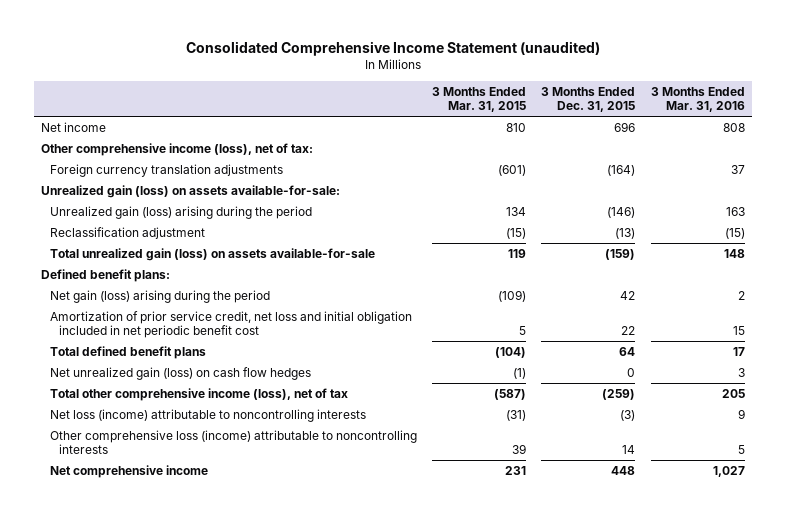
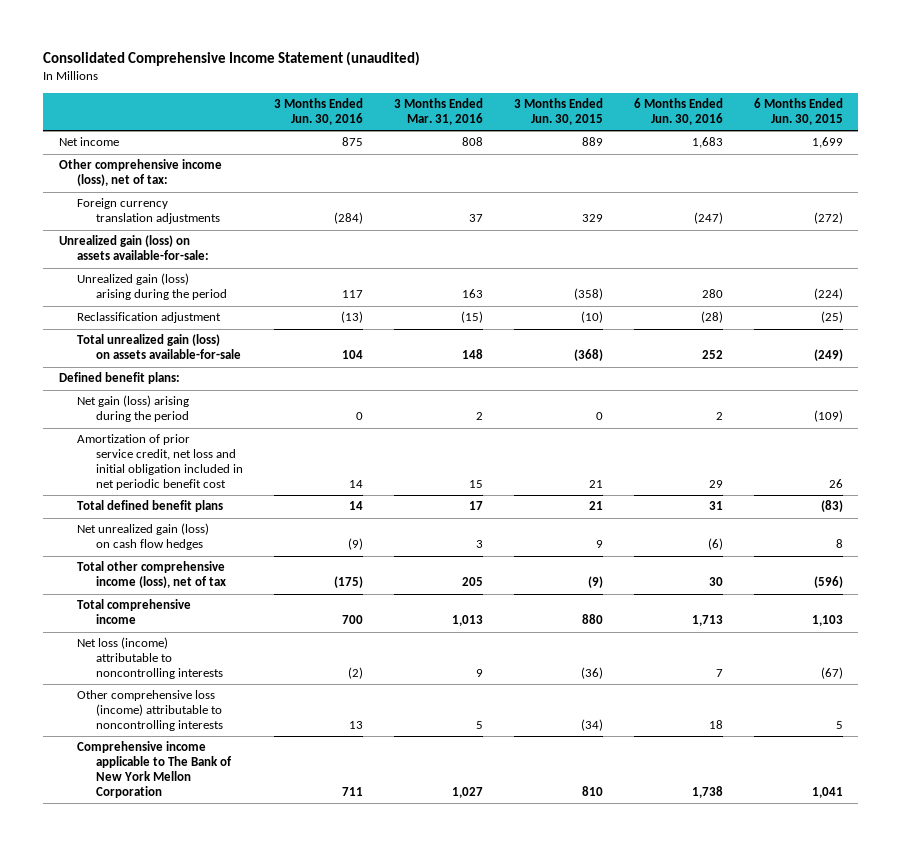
- | 3 Months Ended Mar. 31, 2015 | 3 Months Ended Dec. 31, 2015 | 3 Months Ended Mar. 31, 2016
+ | 3 Months Ended Jun. 30, 2016 | 3 Months Ended Mar. 31, 2016 | 3 Months Ended Jun. 30, 2015 | 6 Months Ended Jun. 30, 2016 | 6 Months Ended Jun. 30, 2015
+ Total comprehensive income | 700 | 1,013 | 880 | 1,713 | 1,103
- Net comprehensive income | 231 | 448 | 1,027
+ Comprehensive income applicable to The Bank of New York Mellon Corporation | 711 | 1,027 | 810 | 1,738 | 1,041

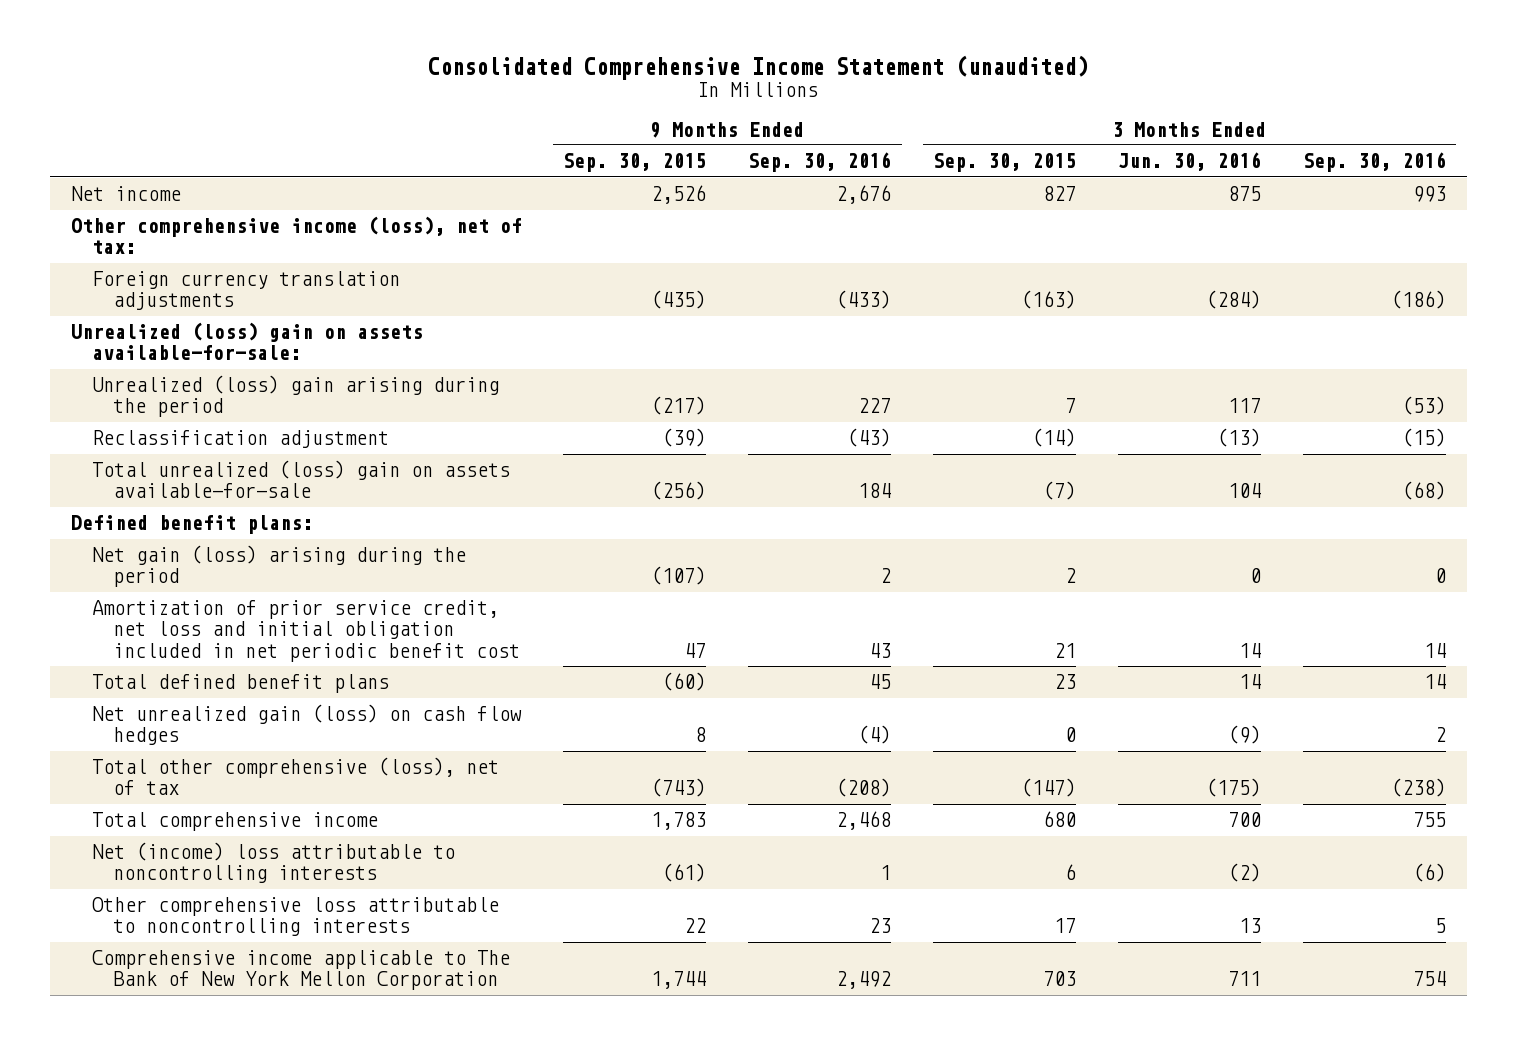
- | 3 Months Ended Jun. 30, 2016 | 3 Months Ended Mar. 31, 2016 | 3 Months Ended Jun. 30, 2015 | 6 Months Ended Jun. 30, 2016 | 6 Months Ended Jun. 30, 2015
+ | 9 Months Ended Sep. 30, 2015 | 9 Months Ended Sep. 30, 2016 | 3 Months Ended Sep. 30, 2015 | 3 Months Ended Jun. 30, 2016 | 3 Months Ended Sep. 30, 2016
- Unrealized gain (loss) on assets available-for-sale:
- Unrealized gain (loss) arising during the period | 117 | 163 | (358) | 280 | (224)
+ Unrealized (loss) gain on assets available-for-sale:
+ Unrealized (loss) gain arising during the period | (217) | 227 | 7 | 117 | (53)
- Total unrealized gain (loss) on assets available-for-sale | 104 | 148 | (368) | 252 | (249)
+ Total unrealized (loss) gain on assets available-for-sale | (256) | 184 | (7) | 104 | (68)
- Total other comprehensive income (loss), net of tax | (175) | 205 | (9) | 30 | (596)
+ Total other comprehensive (loss), net of tax | (743) | (208) | (147) | (175) | (238)
- Net loss (income) attributable to noncontrolling interests | (2) | 9 | (36) | 7 | (67)
- Other comprehensive loss (income) attributable to noncontrolling interests | 13 | 5 | (34) | 18 | 5
+ Net (income) loss attributable to noncontrolling interests | (61) | 1 | 6 | (2) | (6)
+ Other comprehensive loss attributable to noncontrolling interests | 22 | 23 | 17 | 13 | 5

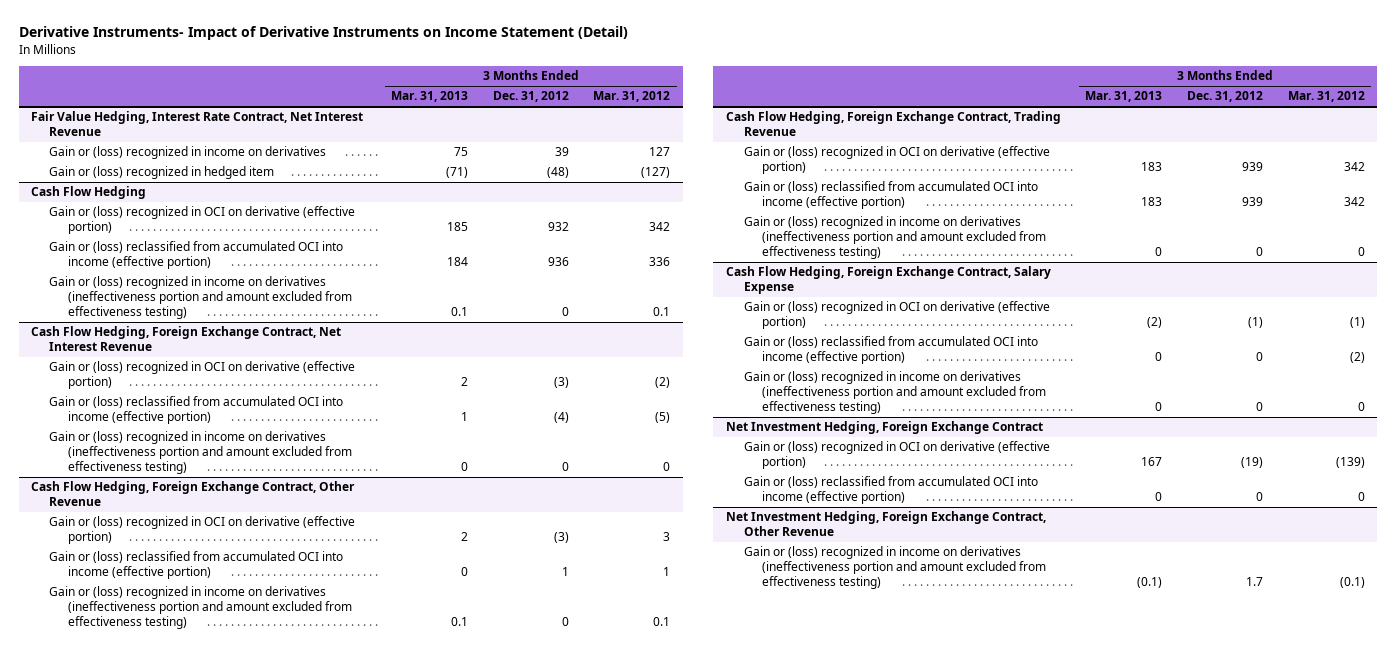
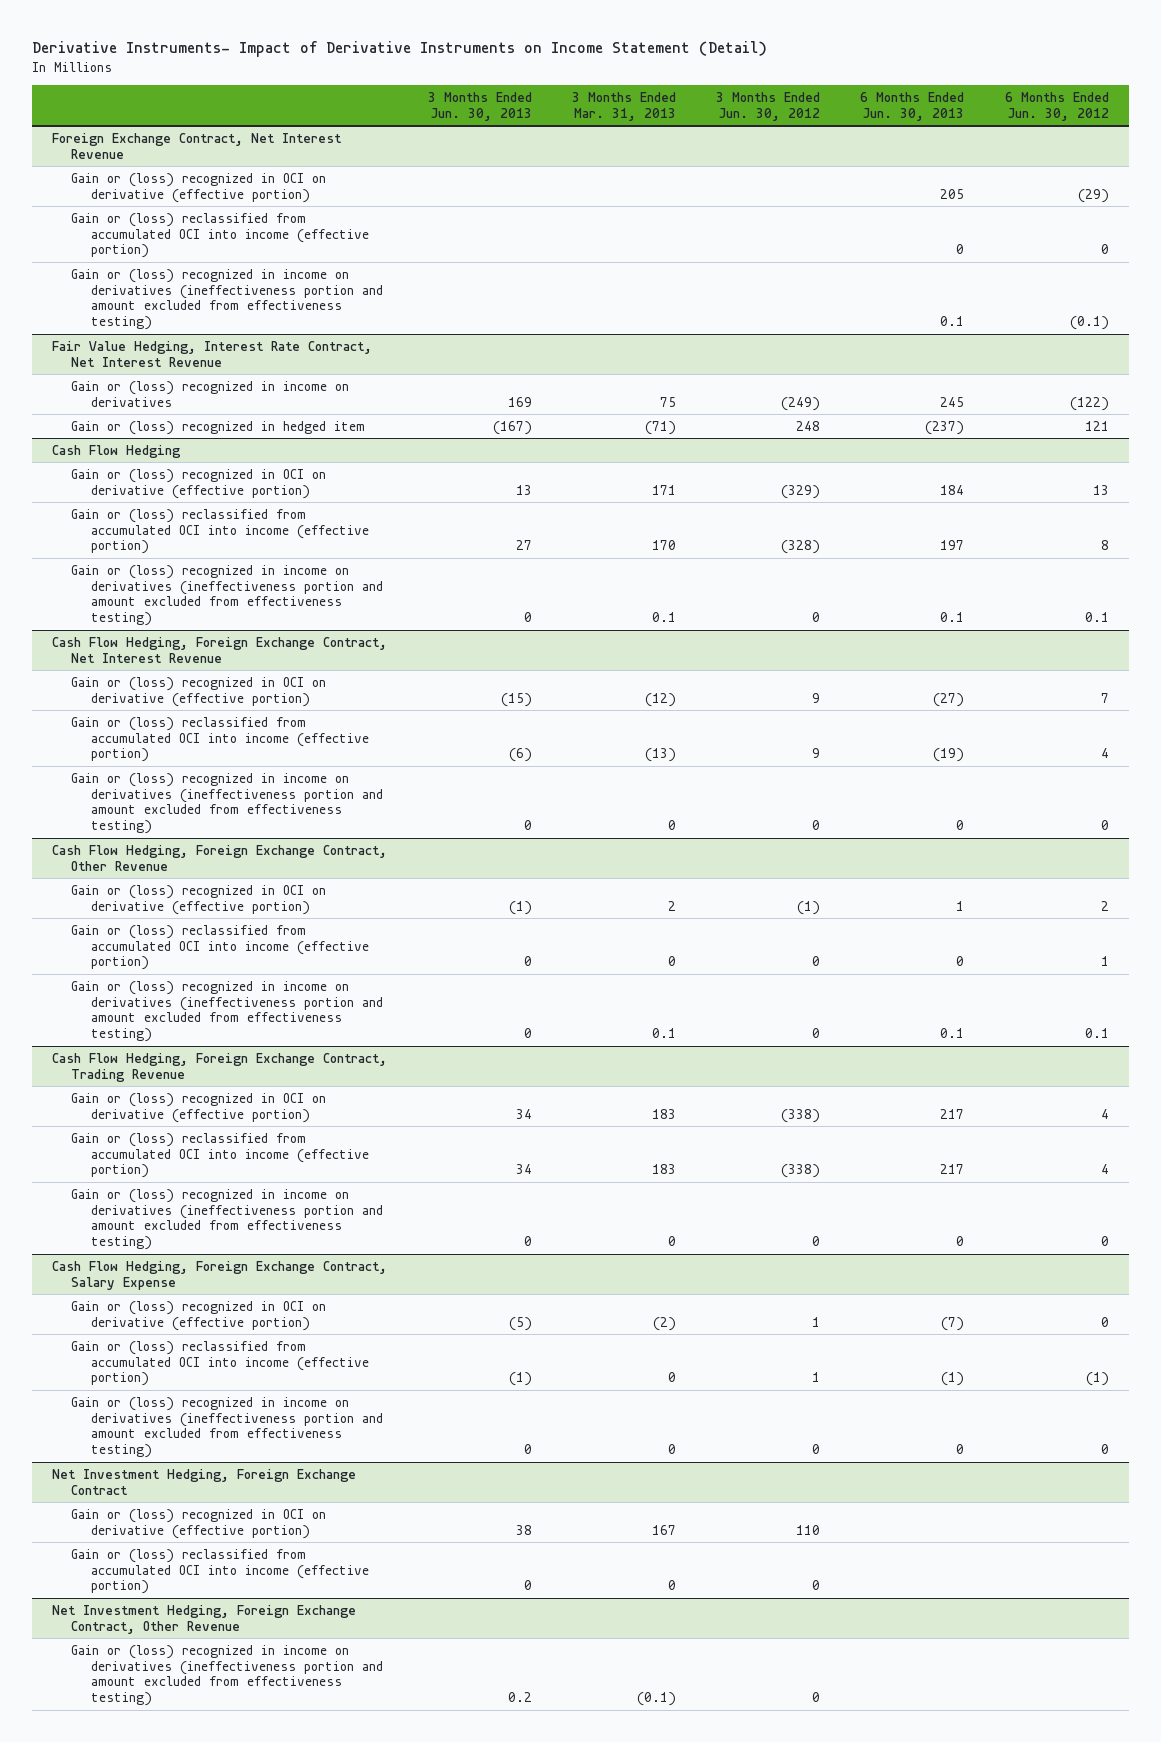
- | 3 Months Ended Mar. 31, 2013 | 3 Months Ended Dec. 31, 2012 | 3 Months Ended Mar. 31, 2012
+ | 3 Months Ended Jun. 30, 2013 | 3 Months Ended Mar. 31, 2013 | 3 Months Ended Jun. 30, 2012 | 6 Months Ended Jun. 30, 2013 | 6 Months Ended Jun. 30, 2012
+ Foreign Exchange Contract, Net Interest Revenue
+ Gain or (loss) recognized in OCI on derivative (effective portion) | | | | 205 | (29)
+ Gain or (loss) reclassified from accumulated OCI into income (effective portion) | | | | 0 | 0
+ Gain or (loss) recognized in income on derivatives (ineffectiveness portion and amount excluded from effectiveness testing) | | | | 0.1 | (0.1)
@ Cash Flow Hedging
- Gain or (loss) recognized in OCI on derivative (effective portion) | 185 | 932 | 342
- Gain or (loss) reclassified from accumulated OCI into income (effective portion) | 184 | 936 | 336
+ Gain or (loss) recognized in OCI on derivative (effective portion) | 13 | 171 | (329) | 184 | 13
+ Gain or (loss) reclassified from accumulated OCI into income (effective portion) | 27 | 170 | (328) | 197 | 8
@ Cash Flow Hedging, Foreign Exchange Contract, Net Interest Revenue
- Gain or (loss) recognized in OCI on derivative (effective portion) | 2 | (3) | (2)
- Gain or (loss) reclassified from accumulated OCI into income (effective portion) | 1 | (4) | (5)
+ Gain or (loss) recognized in OCI on derivative (effective portion) | (15) | (12) | 9 | (27) | 7
+ Gain or (loss) reclassified from accumulated OCI into income (effective portion) | (6) | (13) | 9 | (19) | 4

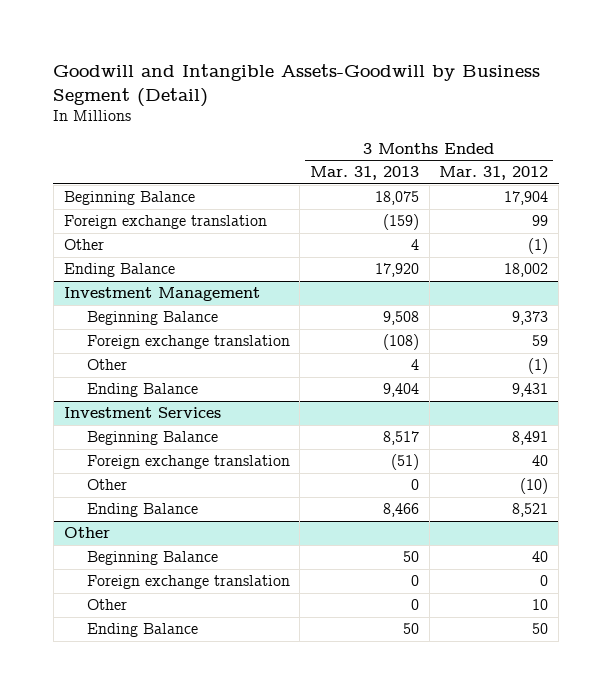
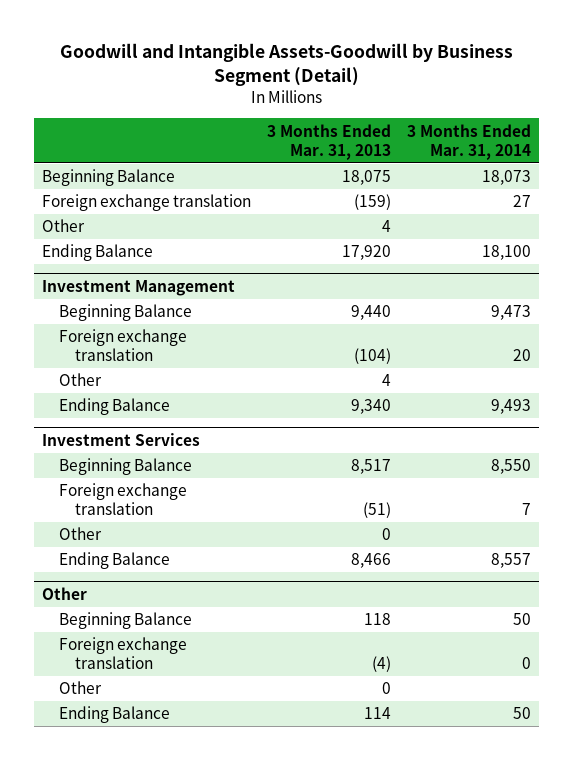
- | 3 Months Ended Mar. 31, 2013 | 3 Months Ended Mar. 31, 2012
+ | 3 Months Ended Mar. 31, 2013 | 3 Months Ended Mar. 31, 2014
@ Investment Management
- Beginning Balance | 9,508 | 9,373
- Foreign exchange translation | (108) | 59
+ Beginning Balance | 9,440 | 9,473
+ Foreign exchange translation | (104) | 20
- Ending Balance | 9,404 | 9,431
+ Ending Balance | 9,340 | 9,493
@ Other
- Beginning Balance | 50 | 40
- Foreign exchange translation | 0 | 0
+ Beginning Balance | 118 | 50
+ Foreign exchange translation | (4) | 0
- Ending Balance | 50 | 50
+ Ending Balance | 114 | 50

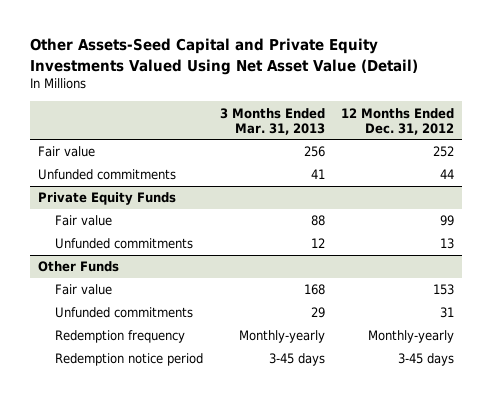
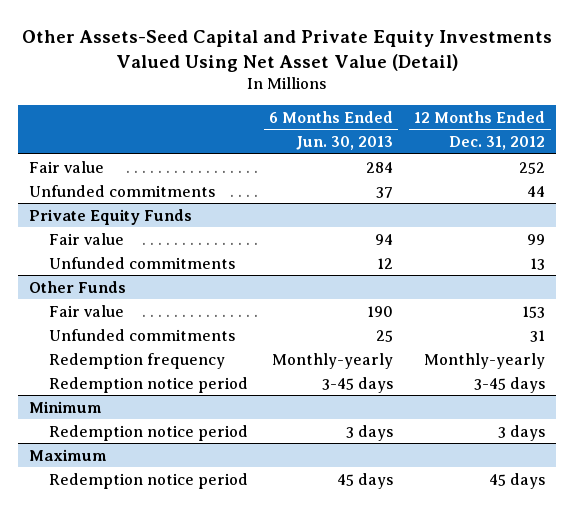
- | 3 Months Ended Mar. 31, 2013 | 12 Months Ended Dec. 31, 2012
+ | 6 Months Ended Jun. 30, 2013 | 12 Months Ended Dec. 31, 2012
+ Minimum
+ Redemption notice period | 3 days | 3 days
+ Maximum
+ Redemption notice period | 45 days | 45 days

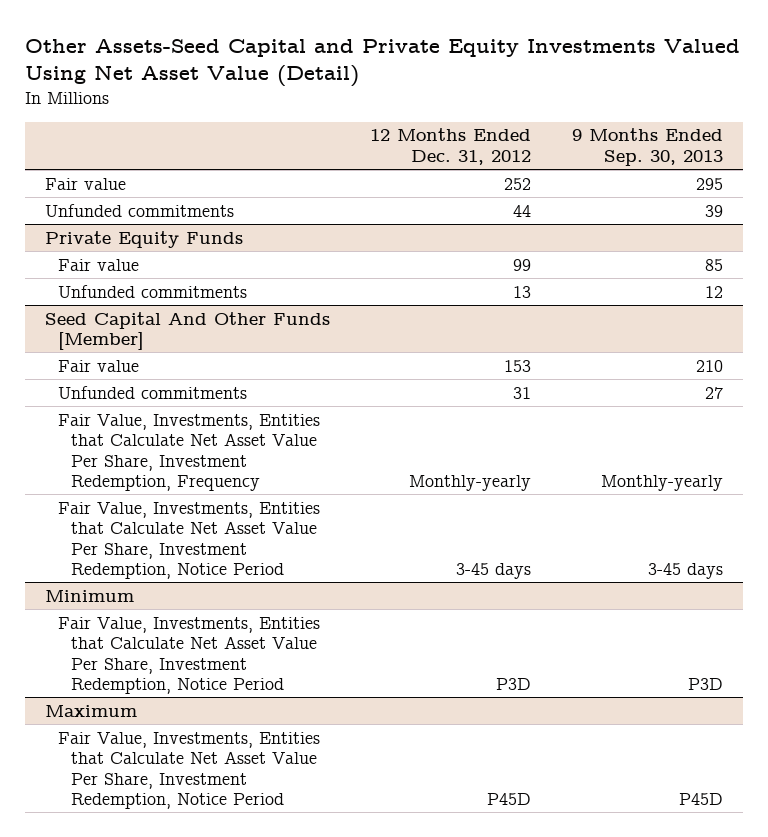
- | 6 Months Ended Jun. 30, 2013 | 12 Months Ended Dec. 31, 2012
+ | 12 Months Ended Dec. 31, 2012 | 9 Months Ended Sep. 30, 2013
- Other Funds
+ Seed Capital And Other Funds [Member]
- Redemption frequency | Monthly-yearly | Monthly-yearly
- Redemption notice period | 3-45 days | 3-45 days
+ Fair Value, Investments, Entities that Calculate Net Asset Value Per Share, Investment Redemption, Frequency | Monthly-yearly | Monthly-yearly
+ Fair Value, Investments, Entities that Calculate Net Asset Value Per Share, Investment Redemption, Notice Period | 3-45 days | 3-45 days
@ Minimum
- Redemption notice period | 3 days | 3 days
+ Fair Value, Investments, Entities that Calculate Net Asset Value Per Share, Investment Redemption, Notice Period | P3D | P3D
@ Maximum
- Redemption notice period | 45 days | 45 days
+ Fair Value, Investments, Entities that Calculate Net Asset Value Per Share, Investment Redemption, Notice Period | P45D | P45D

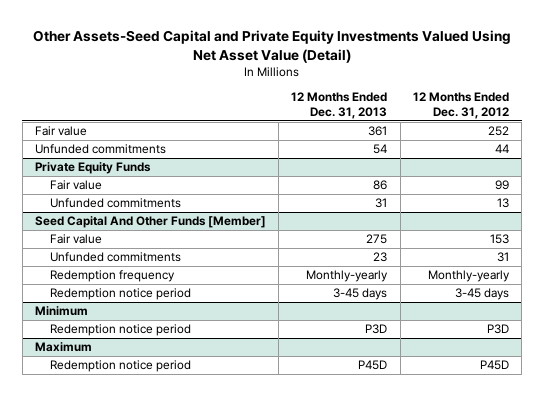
- | 12 Months Ended Dec. 31, 2012 | 9 Months Ended Sep. 30, 2013
+ | 12 Months Ended Dec. 31, 2013 | 12 Months Ended Dec. 31, 2012
@ Seed Capital And Other Funds [Member]
- Fair Value, Investments, Entities that Calculate Net Asset Value Per Share, Investment Redemption, Frequency | Monthly-yearly | Monthly-yearly
- Fair Value, Investments, Entities that Calculate Net Asset Value Per Share, Investment Redemption, Notice Period | 3-45 days | 3-45 days
+ Redemption frequency | Monthly-yearly | Monthly-yearly
+ Redemption notice period | 3-45 days | 3-45 days
@ Minimum
- Fair Value, Investments, Entities that Calculate Net Asset Value Per Share, Investment Redemption, Notice Period | P3D | P3D
+ Redemption notice period | P3D | P3D
@ Maximum
- Fair Value, Investments, Entities that Calculate Net Asset Value Per Share, Investment Redemption, Notice Period | P45D | P45D
+ Redemption notice period | P45D | P45D

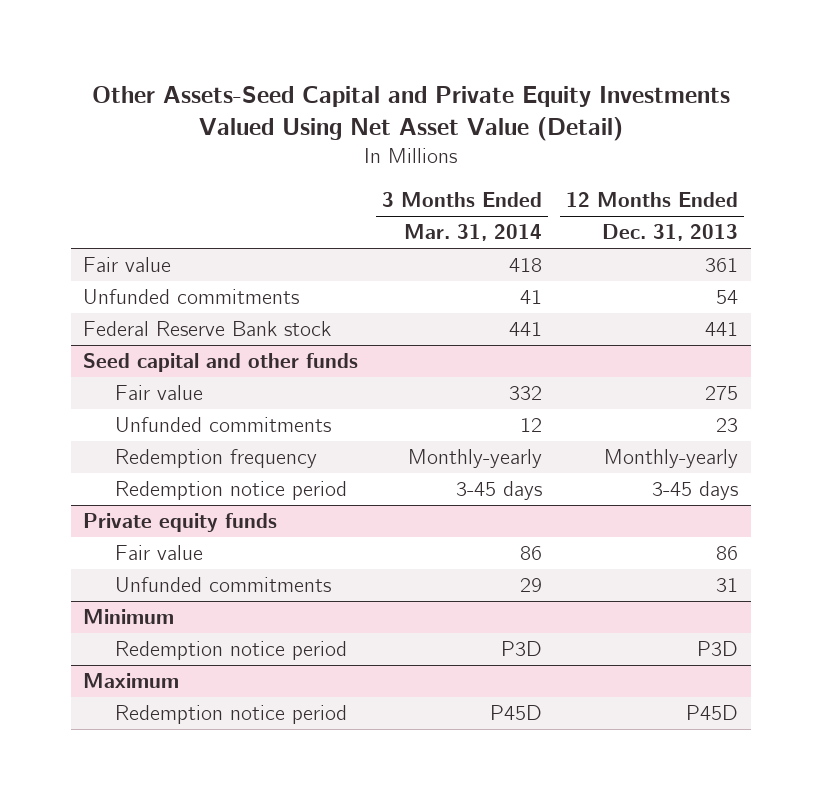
- | 12 Months Ended Dec. 31, 2013 | 12 Months Ended Dec. 31, 2012
+ | 3 Months Ended Mar. 31, 2014 | 12 Months Ended Dec. 31, 2013
- Private Equity Funds
- Fair value | 86 | 99
- Unfunded commitments | 31 | 13
- Seed Capital And Other Funds [Member]
+ Federal Reserve Bank stock | 441 | 441
+ Seed capital and other funds
+ Private equity funds
+ Fair value | 86 | 86
+ Unfunded commitments | 29 | 31

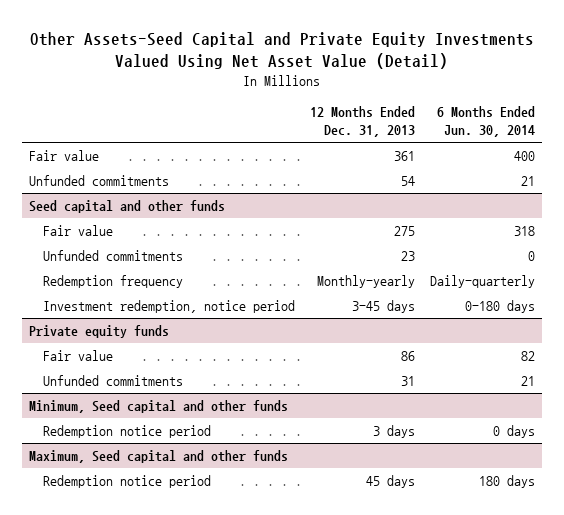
- | 3 Months Ended Mar. 31, 2014 | 12 Months Ended Dec. 31, 2013
+ | 12 Months Ended Dec. 31, 2013 | 6 Months Ended Jun. 30, 2014
- Federal Reserve Bank stock | 441 | 441
@ Seed capital and other funds
- Redemption notice period | 3-45 days | 3-45 days
+ Investment redemption, notice period | 3-45 days | 0-180 days
- Minimum
- Redemption notice period | P3D | P3D
- Maximum
- Redemption notice period | P45D | P45D
+ Minimum, Seed capital and other funds
+ Redemption notice period | 3 days | 0 days
+ Maximum, Seed capital and other funds
+ Redemption notice period | 45 days | 180 days

